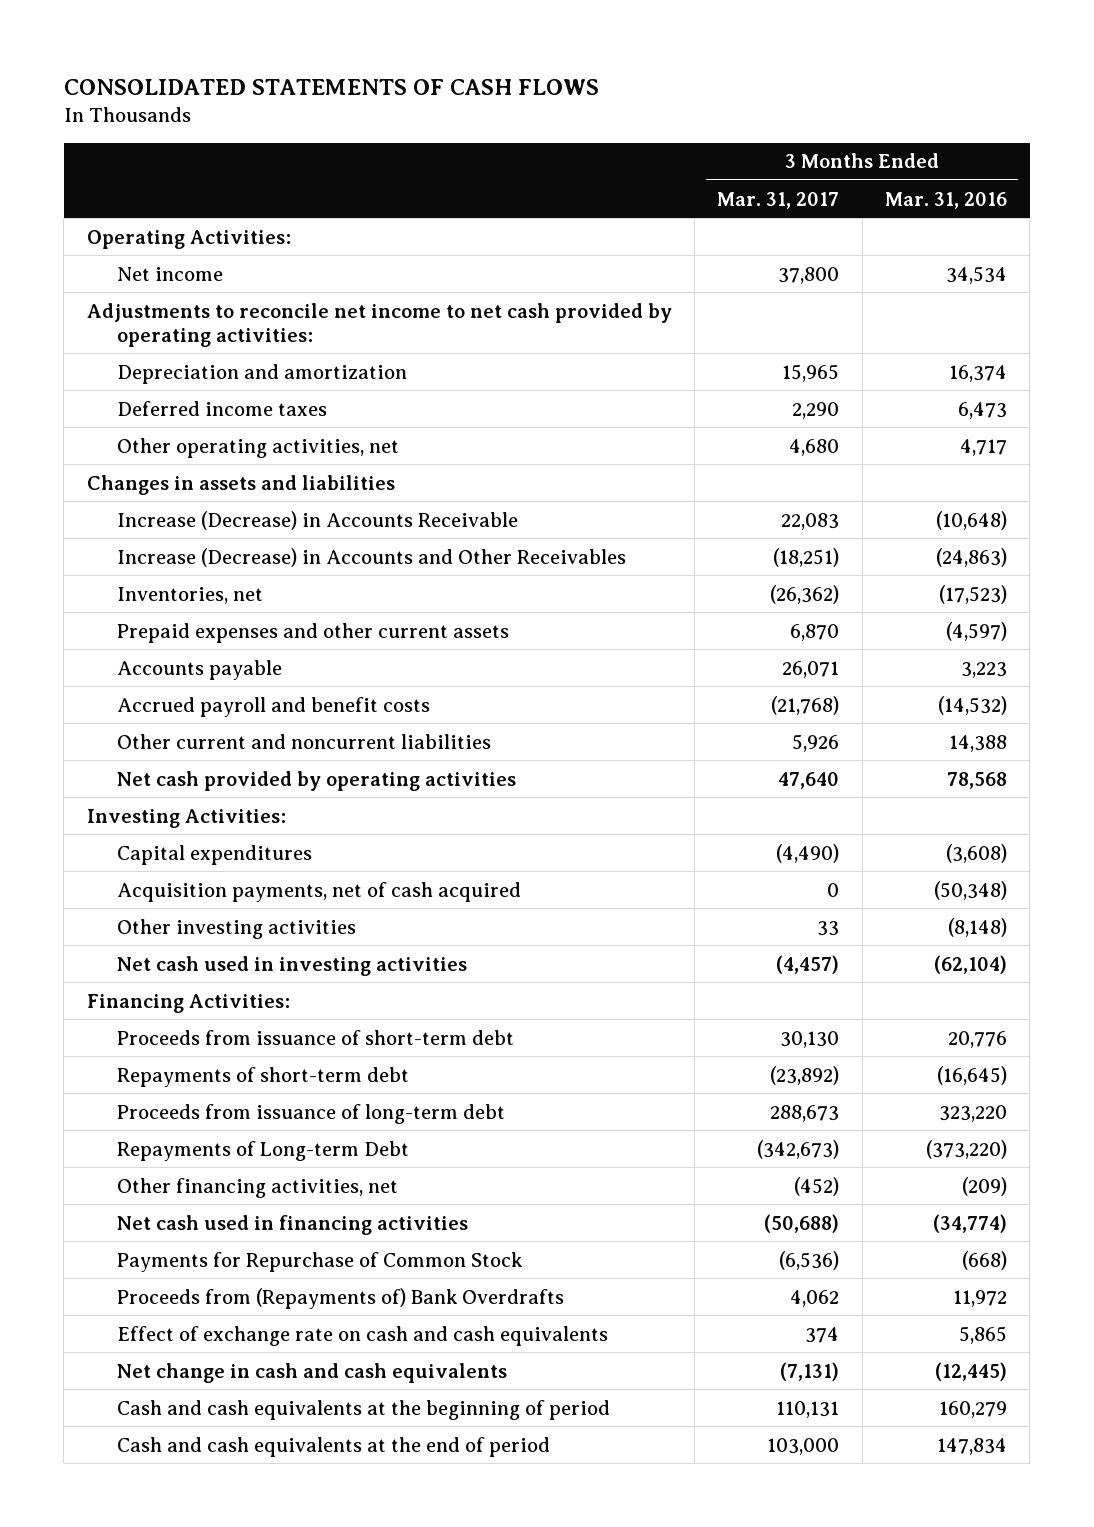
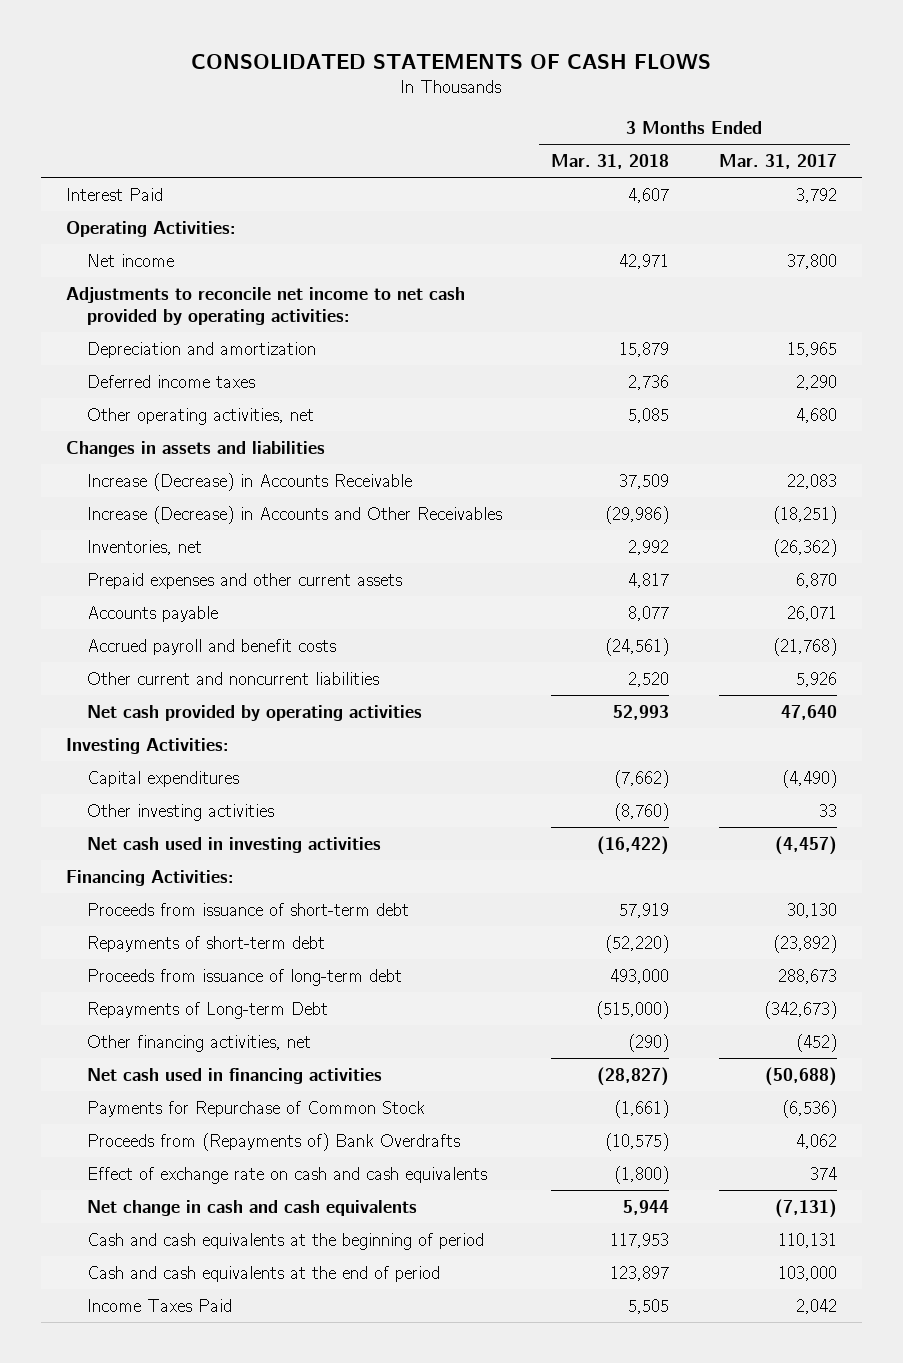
- | 3 Months Ended Mar. 31, 2017 | 3 Months Ended Mar. 31, 2016
+ | 3 Months Ended Mar. 31, 2018 | 3 Months Ended Mar. 31, 2017
+ Interest Paid | 4,607 | 3,792
- Acquisition payments, net of cash acquired | 0 | (50,348)
+ Income Taxes Paid | 5,505 | 2,042

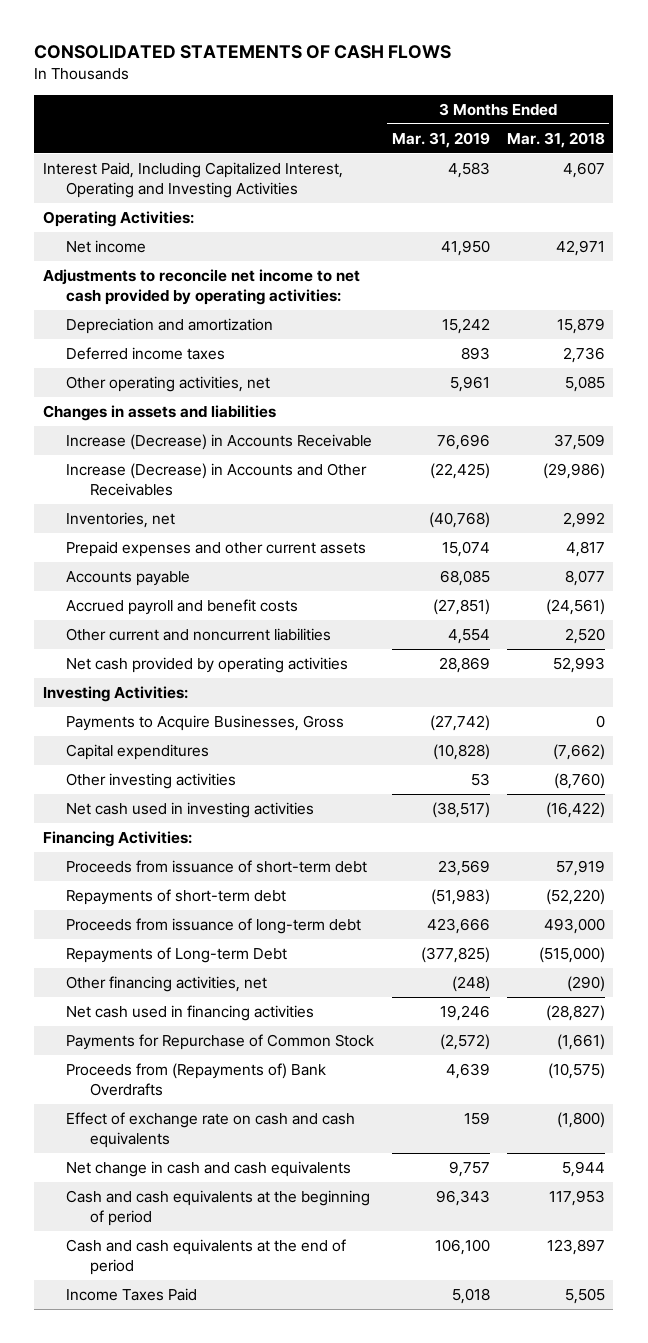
- | 3 Months Ended Mar. 31, 2018 | 3 Months Ended Mar. 31, 2017
+ | 3 Months Ended Mar. 31, 2019 | 3 Months Ended Mar. 31, 2018
- Interest Paid | 4,607 | 3,792
+ Interest Paid, Including Capitalized Interest, Operating and Investing Activities | 4,583 | 4,607
+ Payments to Acquire Businesses, Gross | (27,742) | 0

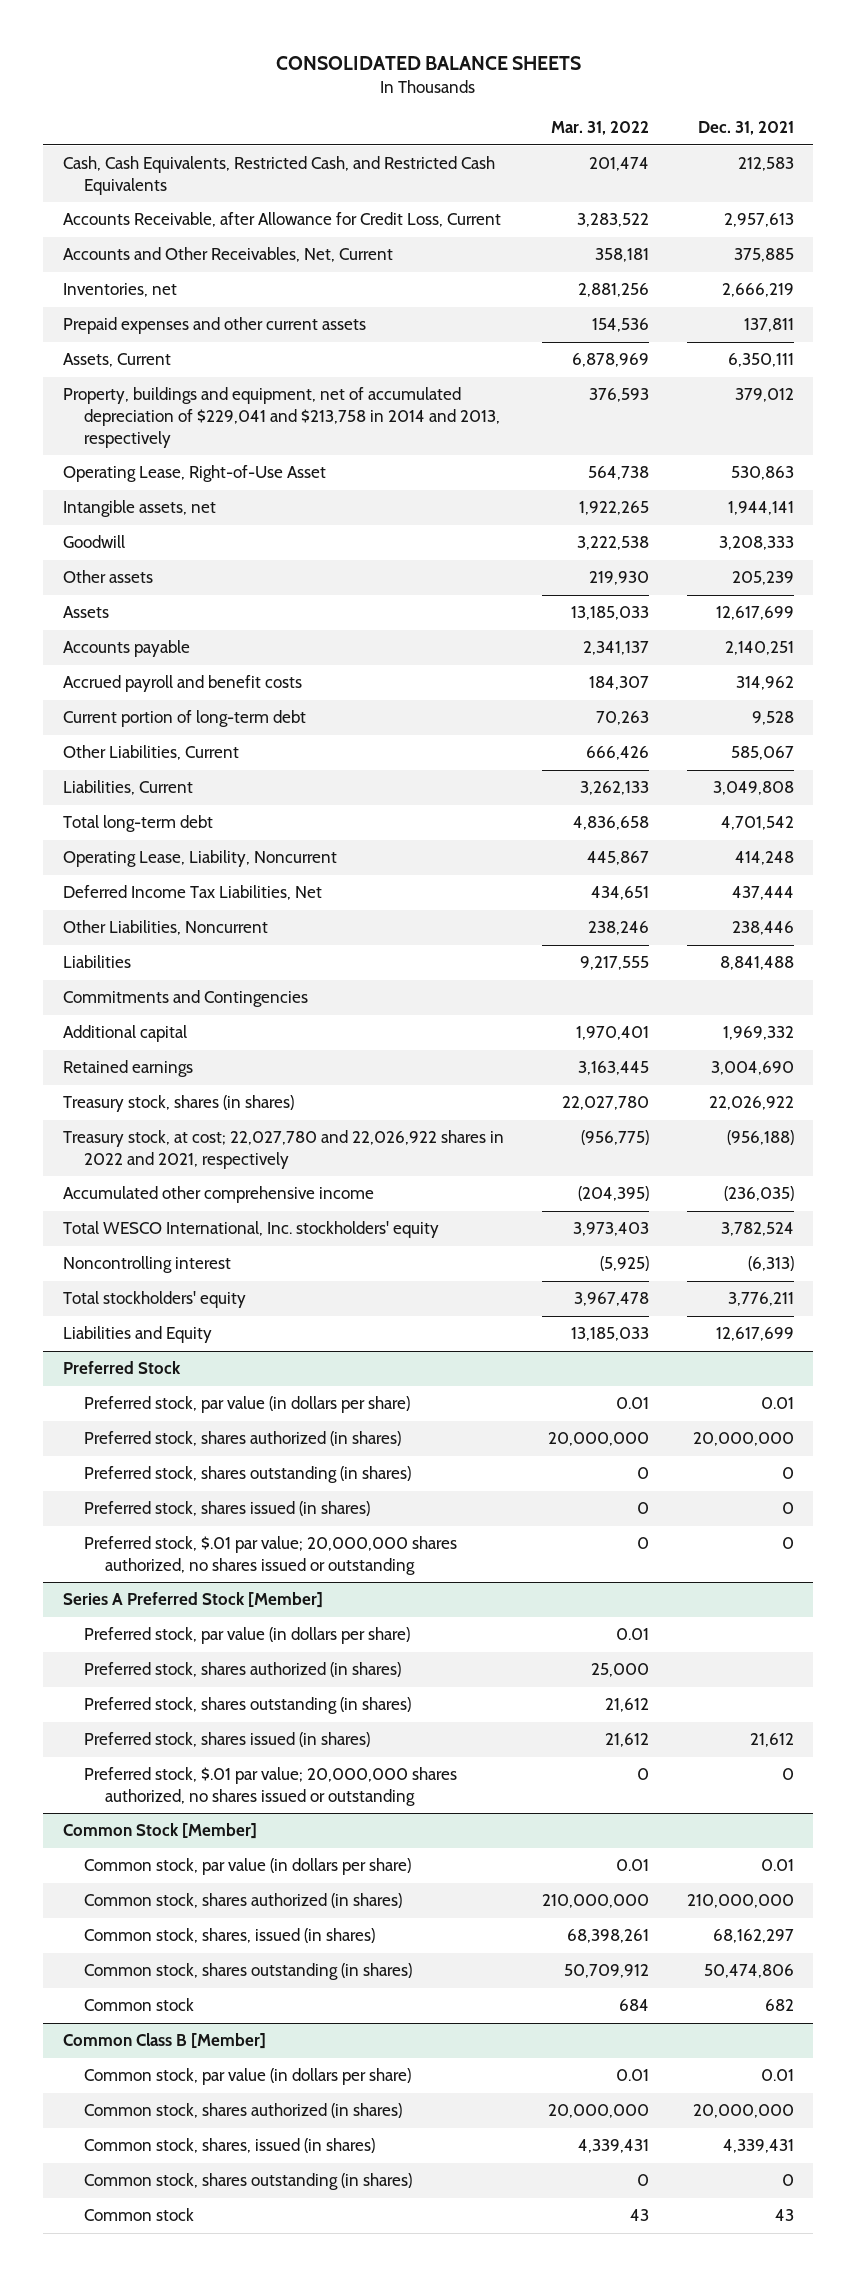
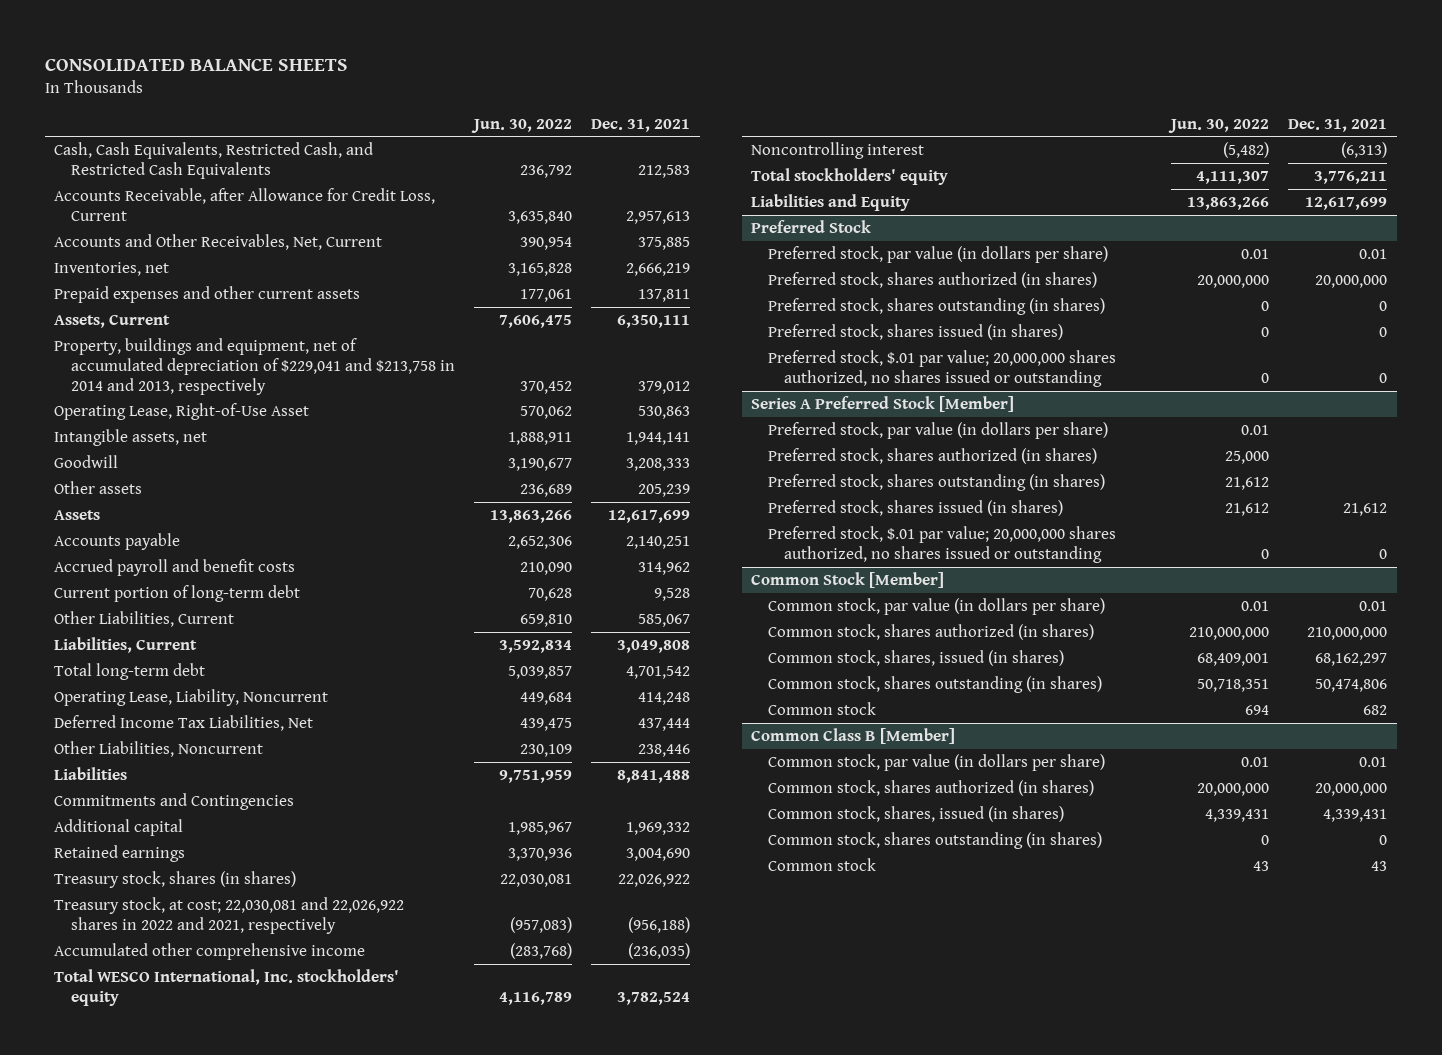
- | Mar. 31, 2022 | Dec. 31, 2021
+ | Jun. 30, 2022 | Dec. 31, 2021
- Treasury stock, at cost; 22,027,780 and 22,026,922 shares in 2022 and 2021, respectively | (956,775) | (956,188)
+ Treasury stock, at cost; 22,030,081 and 22,026,922 shares in 2022 and 2021, respectively | (957,083) | (956,188)

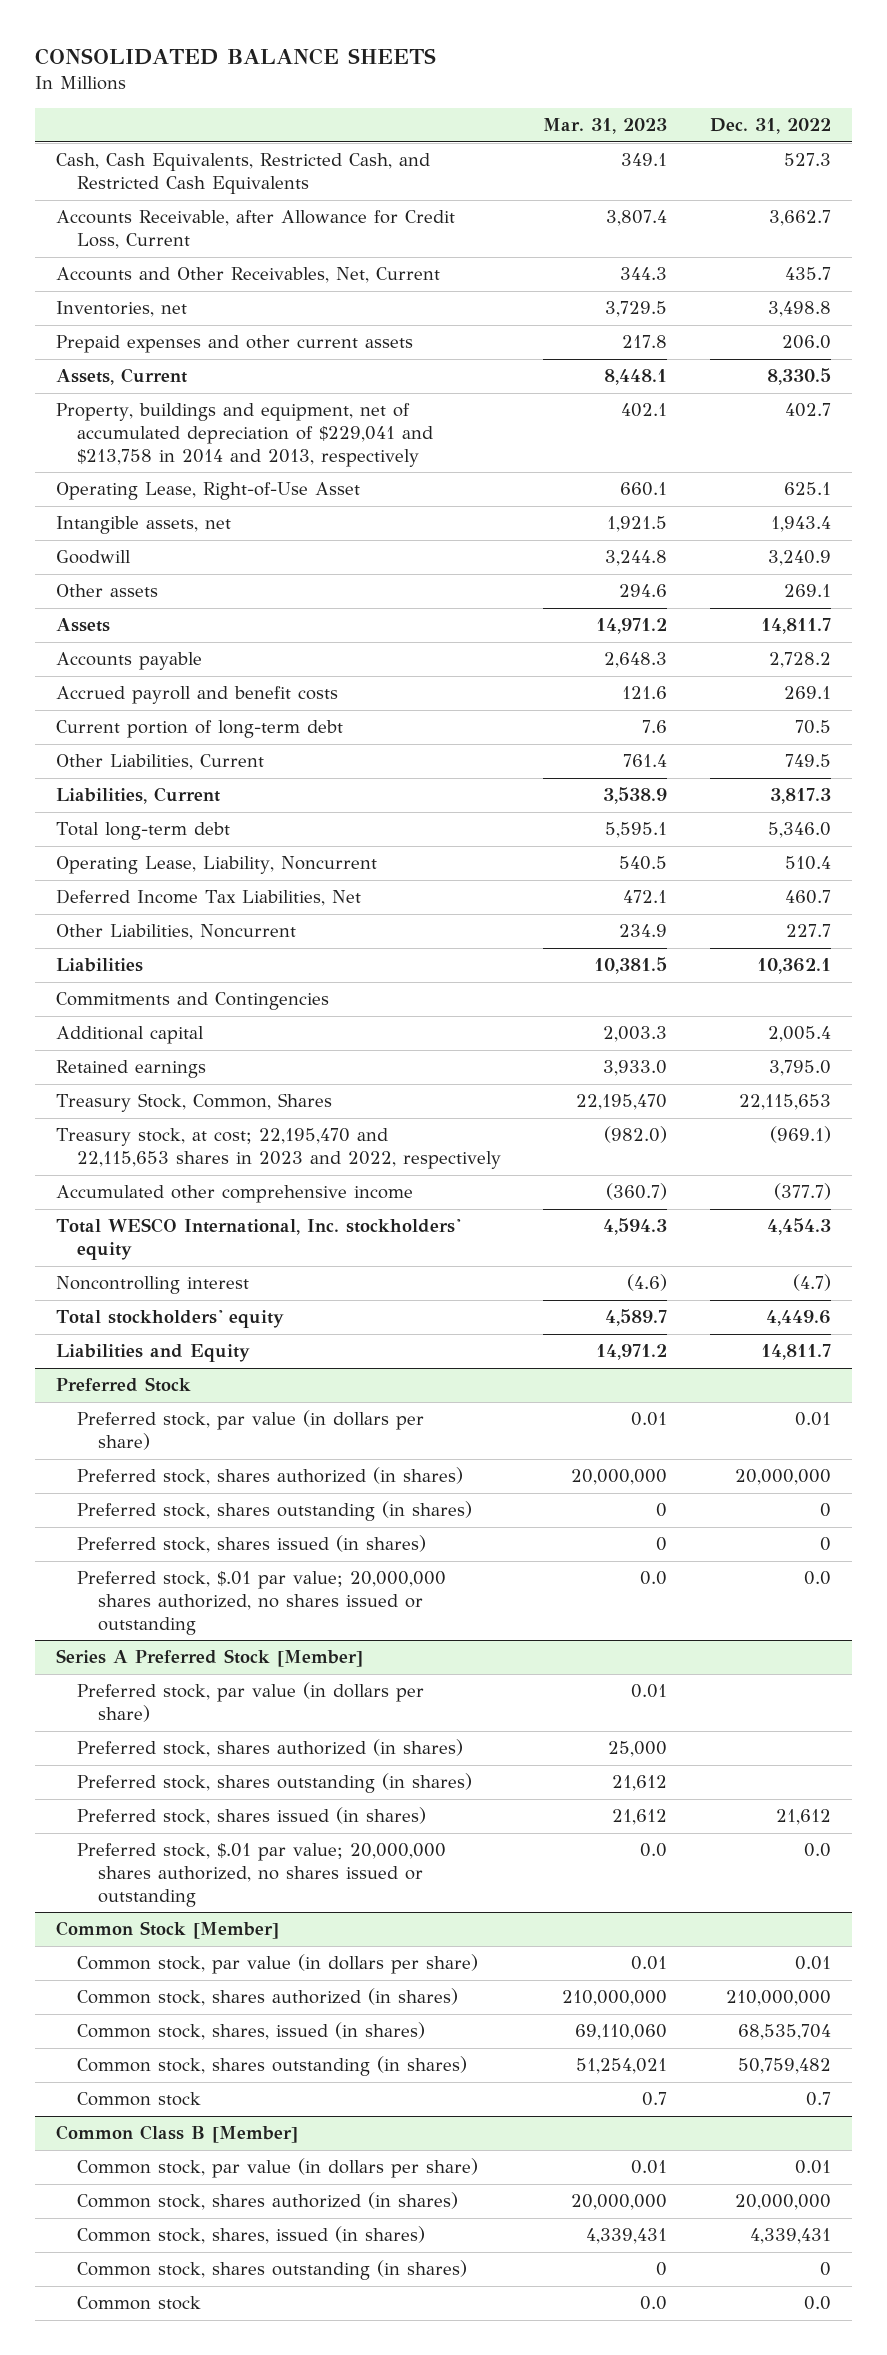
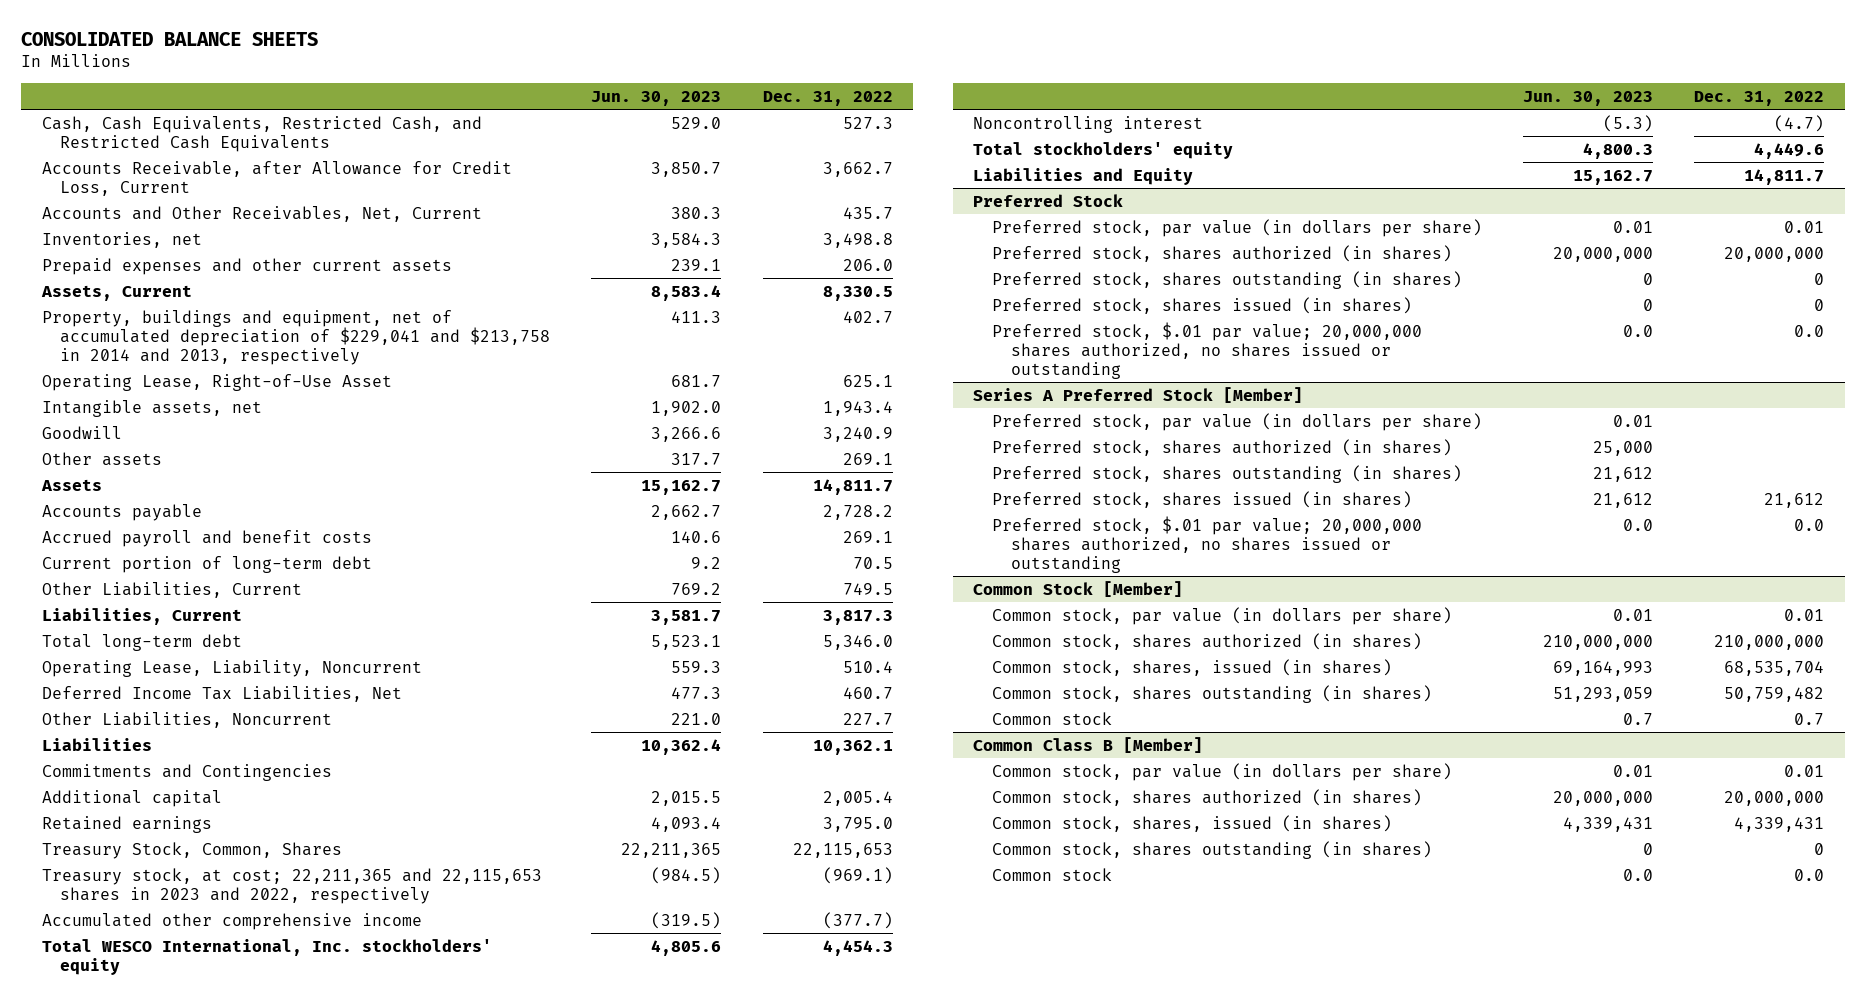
- | Mar. 31, 2023 | Dec. 31, 2022
+ | Jun. 30, 2023 | Dec. 31, 2022
- Treasury stock, at cost; 22,195,470 and 22,115,653 shares in 2023 and 2022, respectively | (982.0) | (969.1)
+ Treasury stock, at cost; 22,211,365 and 22,115,653 shares in 2023 and 2022, respectively | (984.5) | (969.1)

